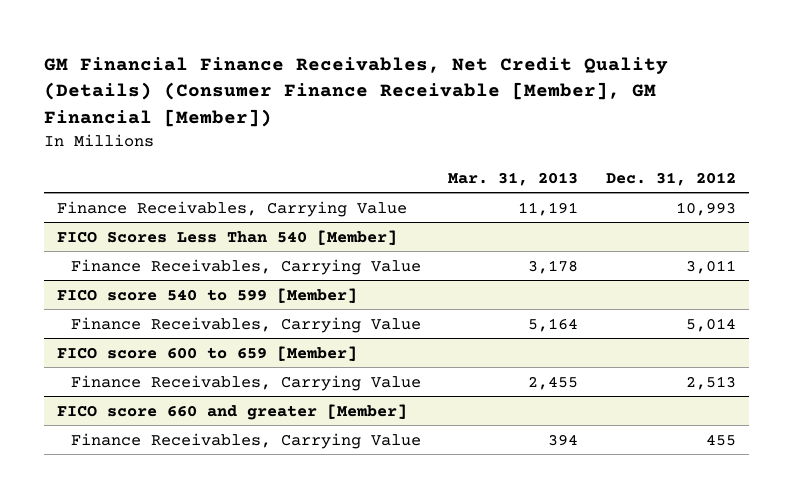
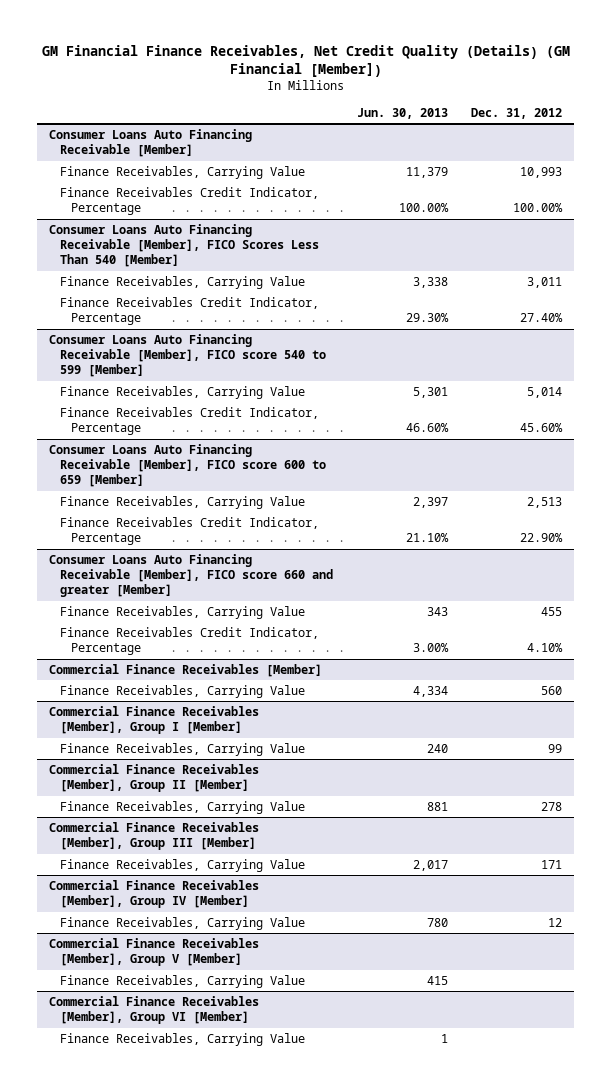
- GM Financial Finance Receivables, Net Credit Quality (Details) (Consumer Finance Receivable [Member], GM Financial [Member])
+ GM Financial Finance Receivables, Net Credit Quality (Details) (GM Financial [Member])
- | Mar. 31, 2013 | Dec. 31, 2012
+ | Jun. 30, 2013 | Dec. 31, 2012
+ Consumer Loans Auto Financing Receivable [Member]
- FICO Scores Less Than 540 [Member]
+ Finance Receivables Credit Indicator, Percentage | 100.00% | 100.00%
+ Consumer Loans Auto Financing Receivable [Member], FICO Scores Less Than 540 [Member]
- FICO score 540 to 599 [Member]
+ Finance Receivables Credit Indicator, Percentage | 29.30% | 27.40%
+ Consumer Loans Auto Financing Receivable [Member], FICO score 540 to 599 [Member]
- FICO score 600 to 659 [Member]
+ Finance Receivables Credit Indicator, Percentage | 46.60% | 45.60%
+ Consumer Loans Auto Financing Receivable [Member], FICO score 600 to 659 [Member]
- FICO score 660 and greater [Member]
+ Finance Receivables Credit Indicator, Percentage | 21.10% | 22.90%
+ Consumer Loans Auto Financing Receivable [Member], FICO score 660 and greater [Member]
+ Finance Receivables Credit Indicator, Percentage | 3.00% | 4.10%
+ Commercial Finance Receivables [Member]
+ Finance Receivables, Carrying Value | 4,334 | 560
+ Commercial Finance Receivables [Member], Group I [Member]
+ Finance Receivables, Carrying Value | 240 | 99
+ Commercial Finance Receivables [Member], Group II [Member]
+ Finance Receivables, Carrying Value | 881 | 278
+ Commercial Finance Receivables [Member], Group III [Member]
+ Finance Receivables, Carrying Value | 2,017 | 171
+ Commercial Finance Receivables [Member], Group IV [Member]
+ Finance Receivables, Carrying Value | 780 | 12
+ Commercial Finance Receivables [Member], Group V [Member]
+ Finance Receivables, Carrying Value | 415 |
+ Commercial Finance Receivables [Member], Group VI [Member]
+ Finance Receivables, Carrying Value | 1 |

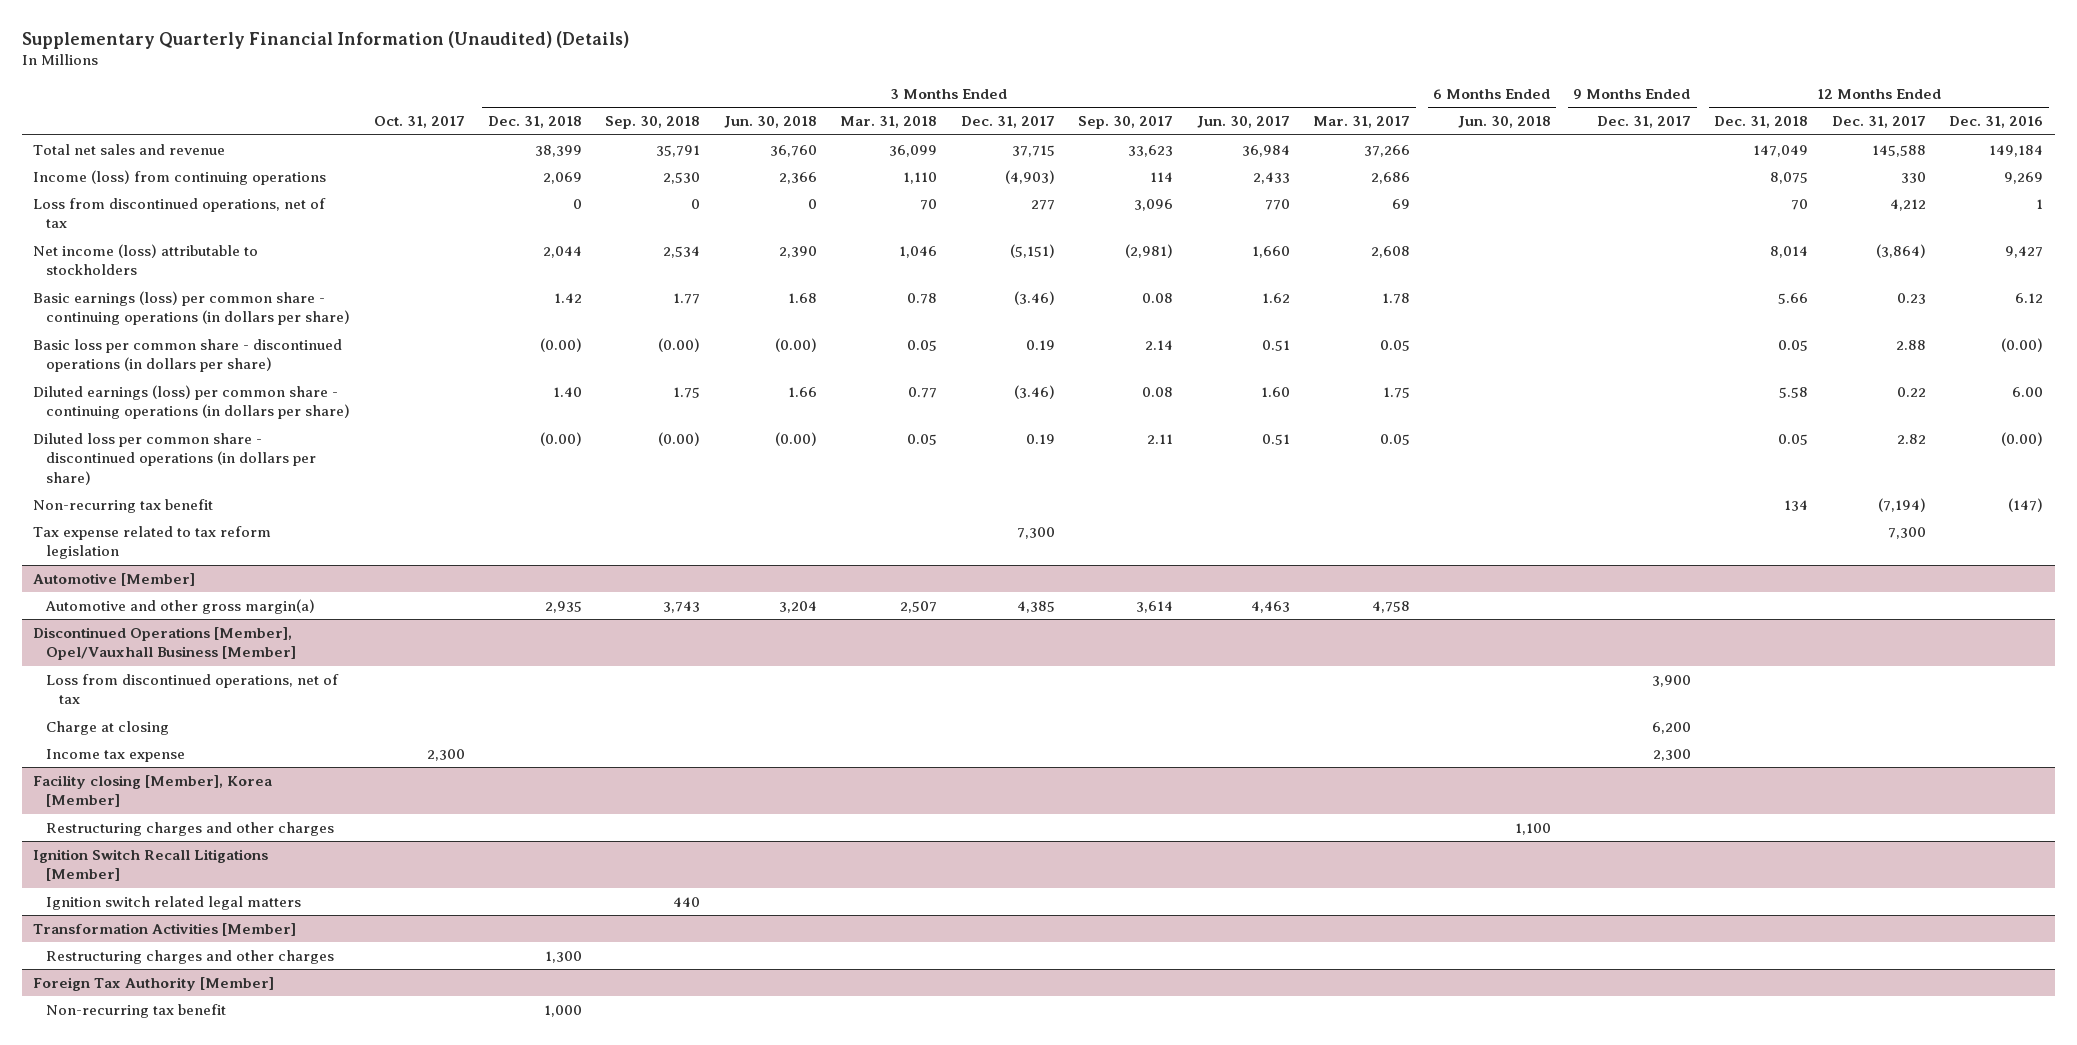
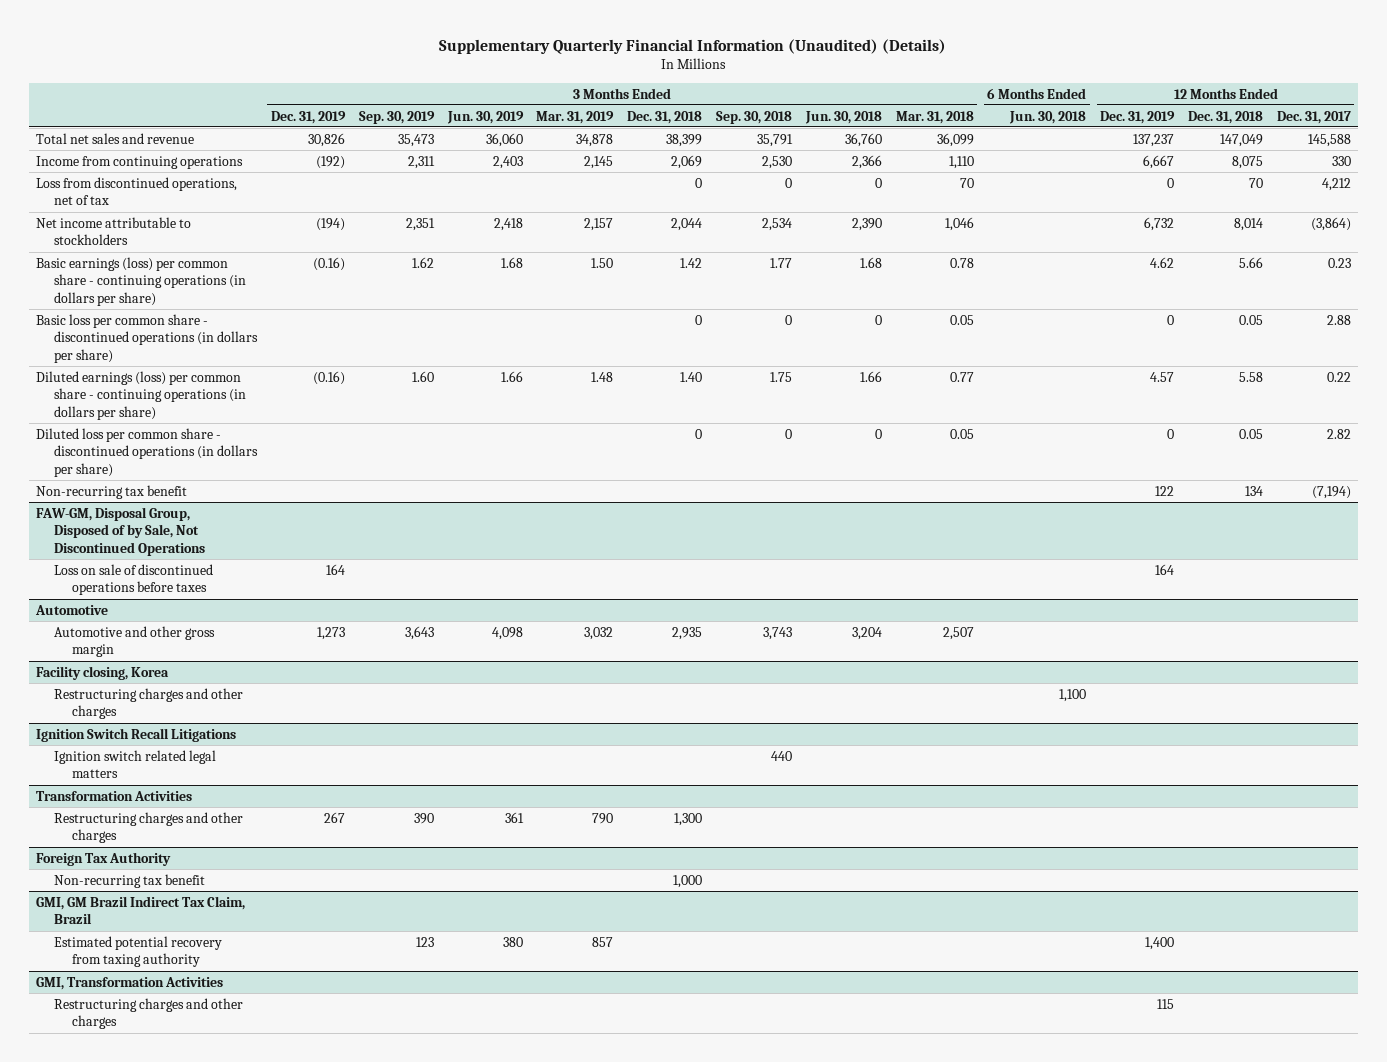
- | Oct. 31, 2017 | 3 Months Ended Dec. 31, 2018 | 3 Months Ended Sep. 30, 2018 | 3 Months Ended Jun. 30, 2018 | 3 Months Ended Mar. 31, 2018 | 3 Months Ended Dec. 31, 2017 | 3 Months Ended Sep. 30, 2017 | 3 Months Ended Jun. 30, 2017 | 3 Months Ended Mar. 31, 2017 | 6 Months Ended Jun. 30, 2018 | 9 Months Ended Dec. 31, 2017 | 12 Months Ended Dec. 31, 2018 | 12 Months Ended Dec. 31, 2017 | 12 Months Ended Dec. 31, 2016
+ | 3 Months Ended Dec. 31, 2019 | 3 Months Ended Sep. 30, 2019 | 3 Months Ended Jun. 30, 2019 | 3 Months Ended Mar. 31, 2019 | 3 Months Ended Dec. 31, 2018 | 3 Months Ended Sep. 30, 2018 | 3 Months Ended Jun. 30, 2018 | 3 Months Ended Mar. 31, 2018 | 6 Months Ended Jun. 30, 2018 | 12 Months Ended Dec. 31, 2019 | 12 Months Ended Dec. 31, 2018 | 12 Months Ended Dec. 31, 2017
- Income (loss) from continuing operations | | 2,069 | 2,530 | 2,366 | 1,110 | (4,903) | 114 | 2,433 | 2,686 | | | 8,075 | 330 | 9,269
+ Income from continuing operations | (192) | 2,311 | 2,403 | 2,145 | 2,069 | 2,530 | 2,366 | 1,110 | | 6,667 | 8,075 | 330
- Net income (loss) attributable to stockholders | | 2,044 | 2,534 | 2,390 | 1,046 | (5,151) | (2,981) | 1,660 | 2,608 | | | 8,014 | (3,864) | 9,427
+ Net income attributable to stockholders | (194) | 2,351 | 2,418 | 2,157 | 2,044 | 2,534 | 2,390 | 1,046 | | 6,732 | 8,014 | (3,864)
- Basic loss per common share - discontinued operations (in dollars per share) | | (0.00) | (0.00) | (0.00) | 0.05 | 0.19 | 2.14 | 0.51 | 0.05 | | | 0.05 | 2.88 | (0.00)
+ Basic loss per common share - discontinued operations (in dollars per share) | | | | | 0 | 0 | 0 | 0.05 | | 0 | 0.05 | 2.88
- Diluted loss per common share - discontinued operations (in dollars per share) | | (0.00) | (0.00) | (0.00) | 0.05 | 0.19 | 2.11 | 0.51 | 0.05 | | | 0.05 | 2.82 | (0.00)
+ Diluted loss per common share - discontinued operations (in dollars per share) | | | | | 0 | 0 | 0 | 0.05 | | 0 | 0.05 | 2.82
- Tax expense related to tax reform legislation | | | | | | 7,300 | | | | | | | 7,300 |
- Automotive [Member]
- Automotive and other gross margin(a) | | 2,935 | 3,743 | 3,204 | 2,507 | 4,385 | 3,614 | 4,463 | 4,758 | | | | |
- Discontinued Operations [Member], Opel/Vauxhall Business [Member]
- Loss from discontinued operations, net of tax | | | | | | | | | | | 3,900 | | |
- Charge at closing | | | | | | | | | | | 6,200 | | |
- Income tax expense | 2,300 | | | | | | | | | | 2,300 | | |
- Facility closing [Member], Korea [Member]
+ FAW-GM, Disposal Group, Disposed of by Sale, Not Discontinued Operations
+ Loss on sale of discontinued operations before taxes | 164 | | | | | | | | | 164 | |
+ Automotive
+ Automotive and other gross margin | 1,273 | 3,643 | 4,098 | 3,032 | 2,935 | 3,743 | 3,204 | 2,507 | | | |
+ Facility closing, Korea
- Ignition Switch Recall Litigations [Member]
+ Ignition Switch Recall Litigations
- Transformation Activities [Member]
+ Transformation Activities
- Foreign Tax Authority [Member]
+ Foreign Tax Authority
+ GMI, GM Brazil Indirect Tax Claim, Brazil
+ Estimated potential recovery from taxing authority | | 123 | 380 | 857 | | | | | | 1,400 | |
+ GMI, Transformation Activities
+ Restructuring charges and other charges | | | | | | | | | | 115 | |

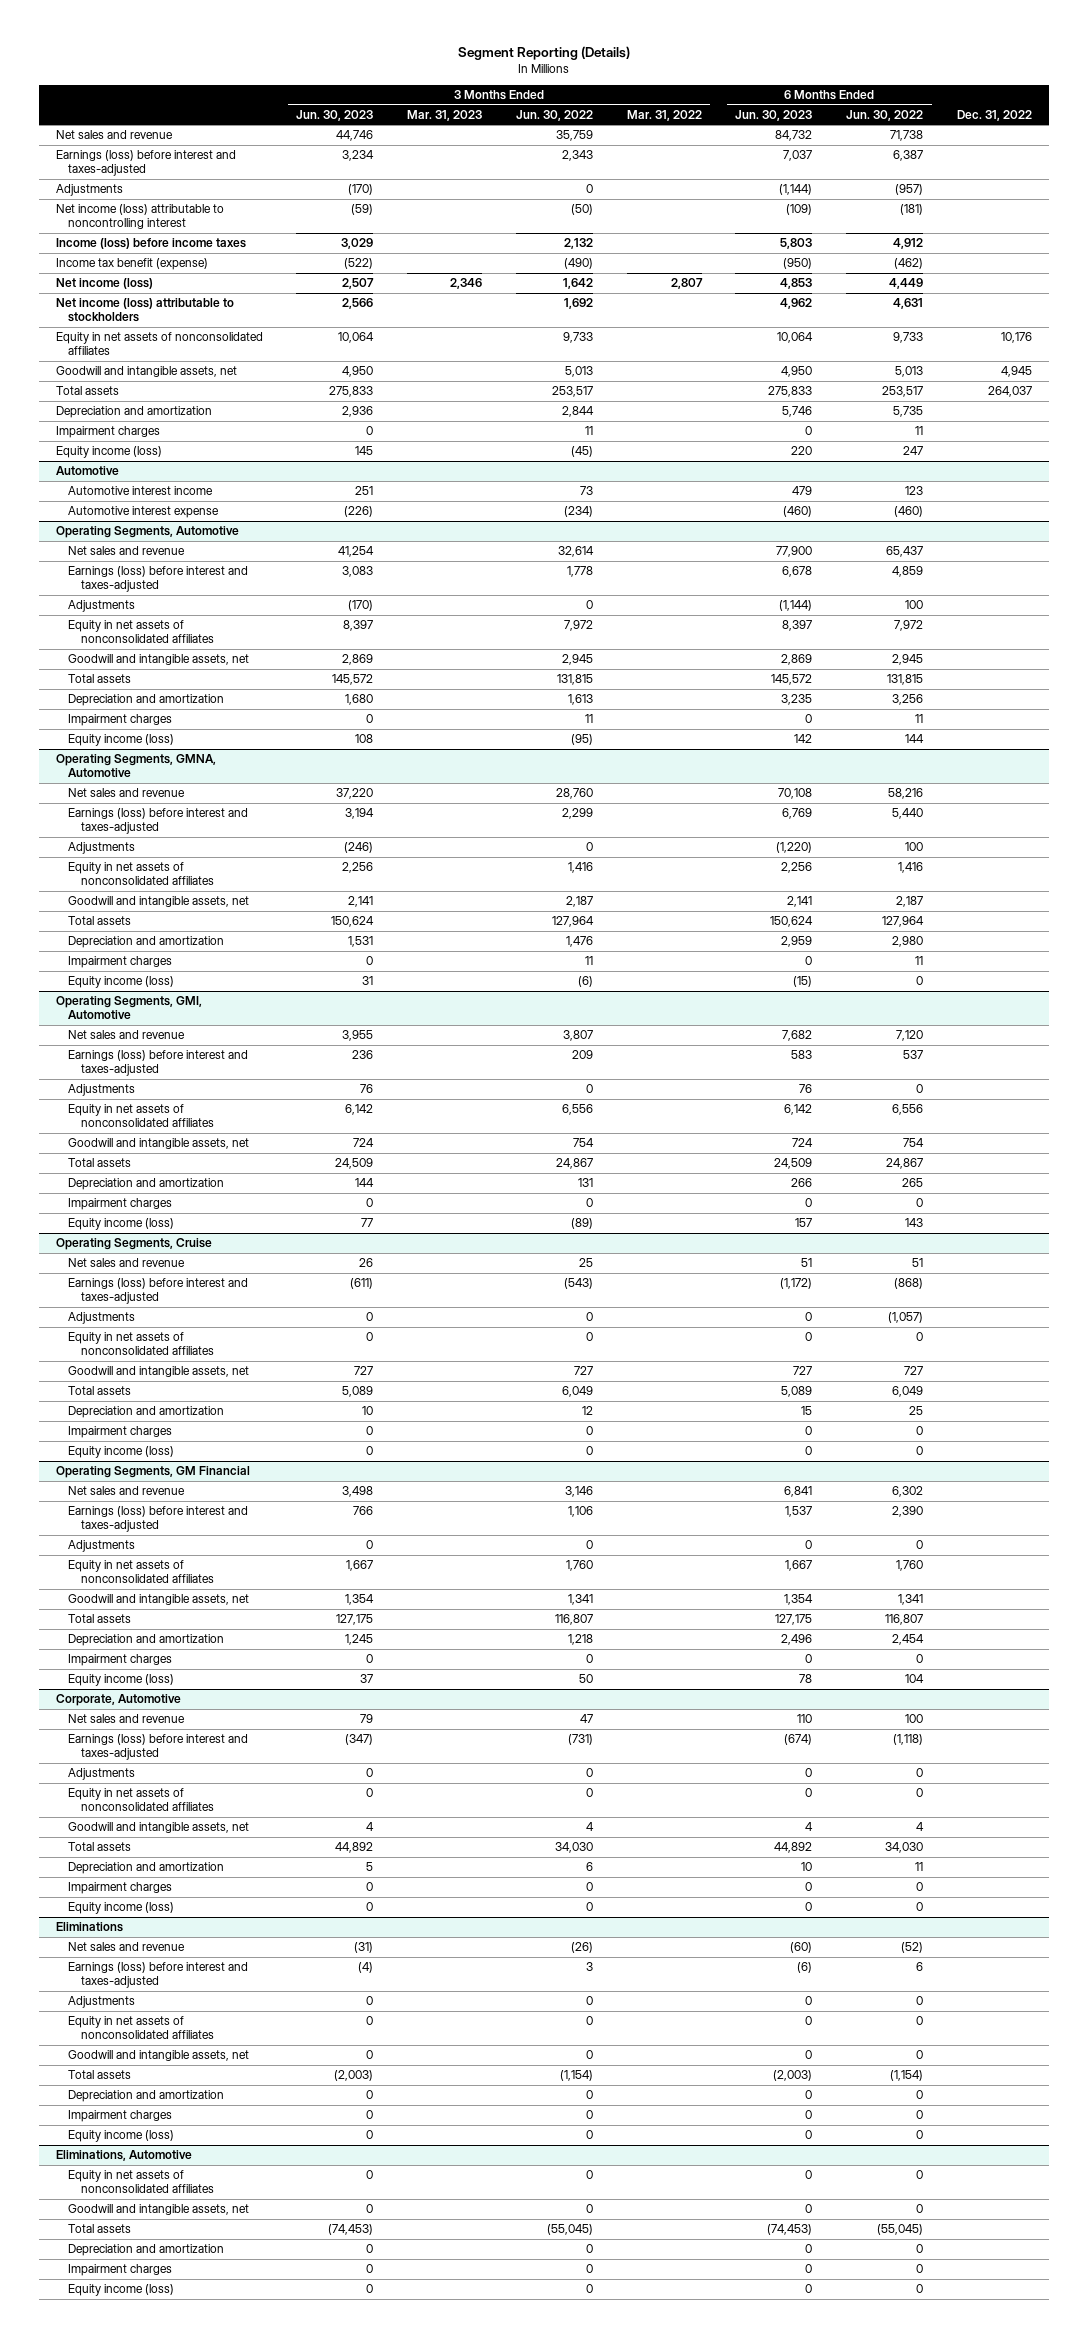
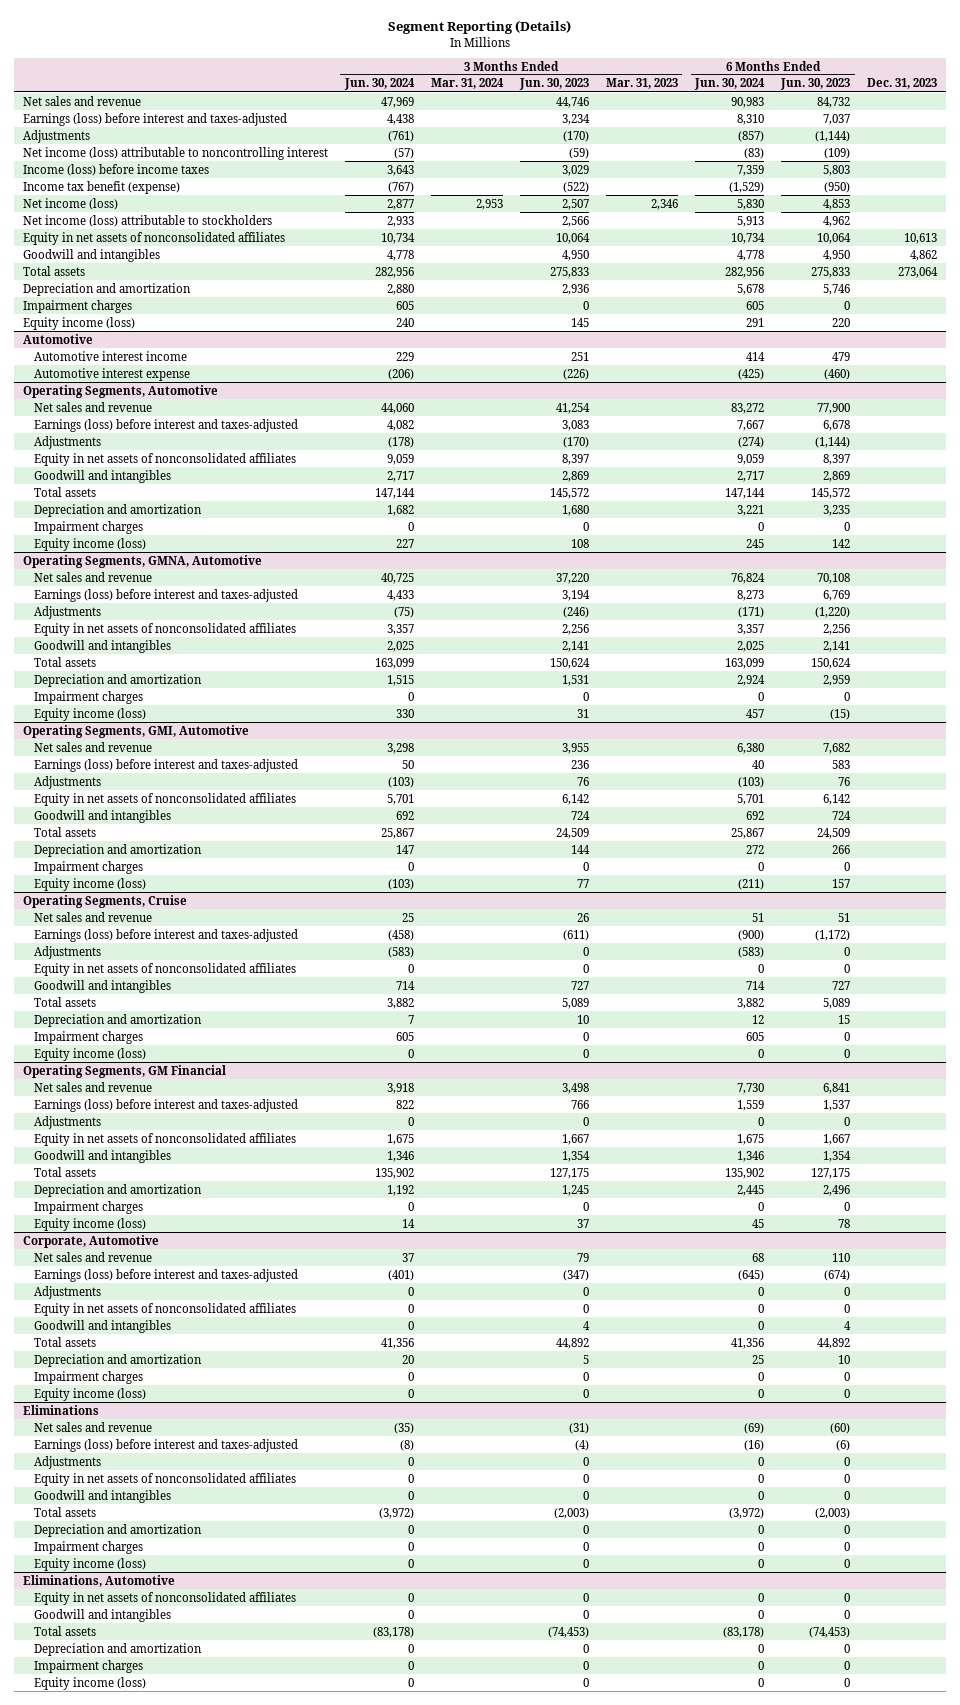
- | 3 Months Ended Jun. 30, 2023 | 3 Months Ended Mar. 31, 2023 | 3 Months Ended Jun. 30, 2022 | 3 Months Ended Mar. 31, 2022 | 6 Months Ended Jun. 30, 2023 | 6 Months Ended Jun. 30, 2022 | Dec. 31, 2022
+ | 3 Months Ended Jun. 30, 2024 | 3 Months Ended Mar. 31, 2024 | 3 Months Ended Jun. 30, 2023 | 3 Months Ended Mar. 31, 2023 | 6 Months Ended Jun. 30, 2024 | 6 Months Ended Jun. 30, 2023 | Dec. 31, 2023
- Goodwill and intangible assets, net | 4,950 | | 5,013 | | 4,950 | 5,013 | 4,945
+ Goodwill and intangibles | 4,778 | | 4,950 | | 4,778 | 4,950 | 4,862
@ Operating Segments, Automotive
- Goodwill and intangible assets, net | 2,869 | | 2,945 | | 2,869 | 2,945 |
+ Goodwill and intangibles | 2,717 | | 2,869 | | 2,717 | 2,869 |
@ Operating Segments, GMNA, Automotive
- Goodwill and intangible assets, net | 2,141 | | 2,187 | | 2,141 | 2,187 |
+ Goodwill and intangibles | 2,025 | | 2,141 | | 2,025 | 2,141 |
@ Operating Segments, GMI, Automotive
- Goodwill and intangible assets, net | 724 | | 754 | | 724 | 754 |
+ Goodwill and intangibles | 692 | | 724 | | 692 | 724 |
@ Operating Segments, Cruise
- Goodwill and intangible assets, net | 727 | | 727 | | 727 | 727 |
+ Goodwill and intangibles | 714 | | 727 | | 714 | 727 |
@ Operating Segments, GM Financial
- Goodwill and intangible assets, net | 1,354 | | 1,341 | | 1,354 | 1,341 |
+ Goodwill and intangibles | 1,346 | | 1,354 | | 1,346 | 1,354 |
@ Corporate, Automotive
- Goodwill and intangible assets, net | 4 | | 4 | | 4 | 4 |
+ Goodwill and intangibles | 0 | | 4 | | 0 | 4 |
@ Eliminations
- Goodwill and intangible assets, net | 0 | | 0 | | 0 | 0 |
+ Goodwill and intangibles | 0 | | 0 | | 0 | 0 |
@ Eliminations, Automotive
- Goodwill and intangible assets, net | 0 | | 0 | | 0 | 0 |
+ Goodwill and intangibles | 0 | | 0 | | 0 | 0 |

